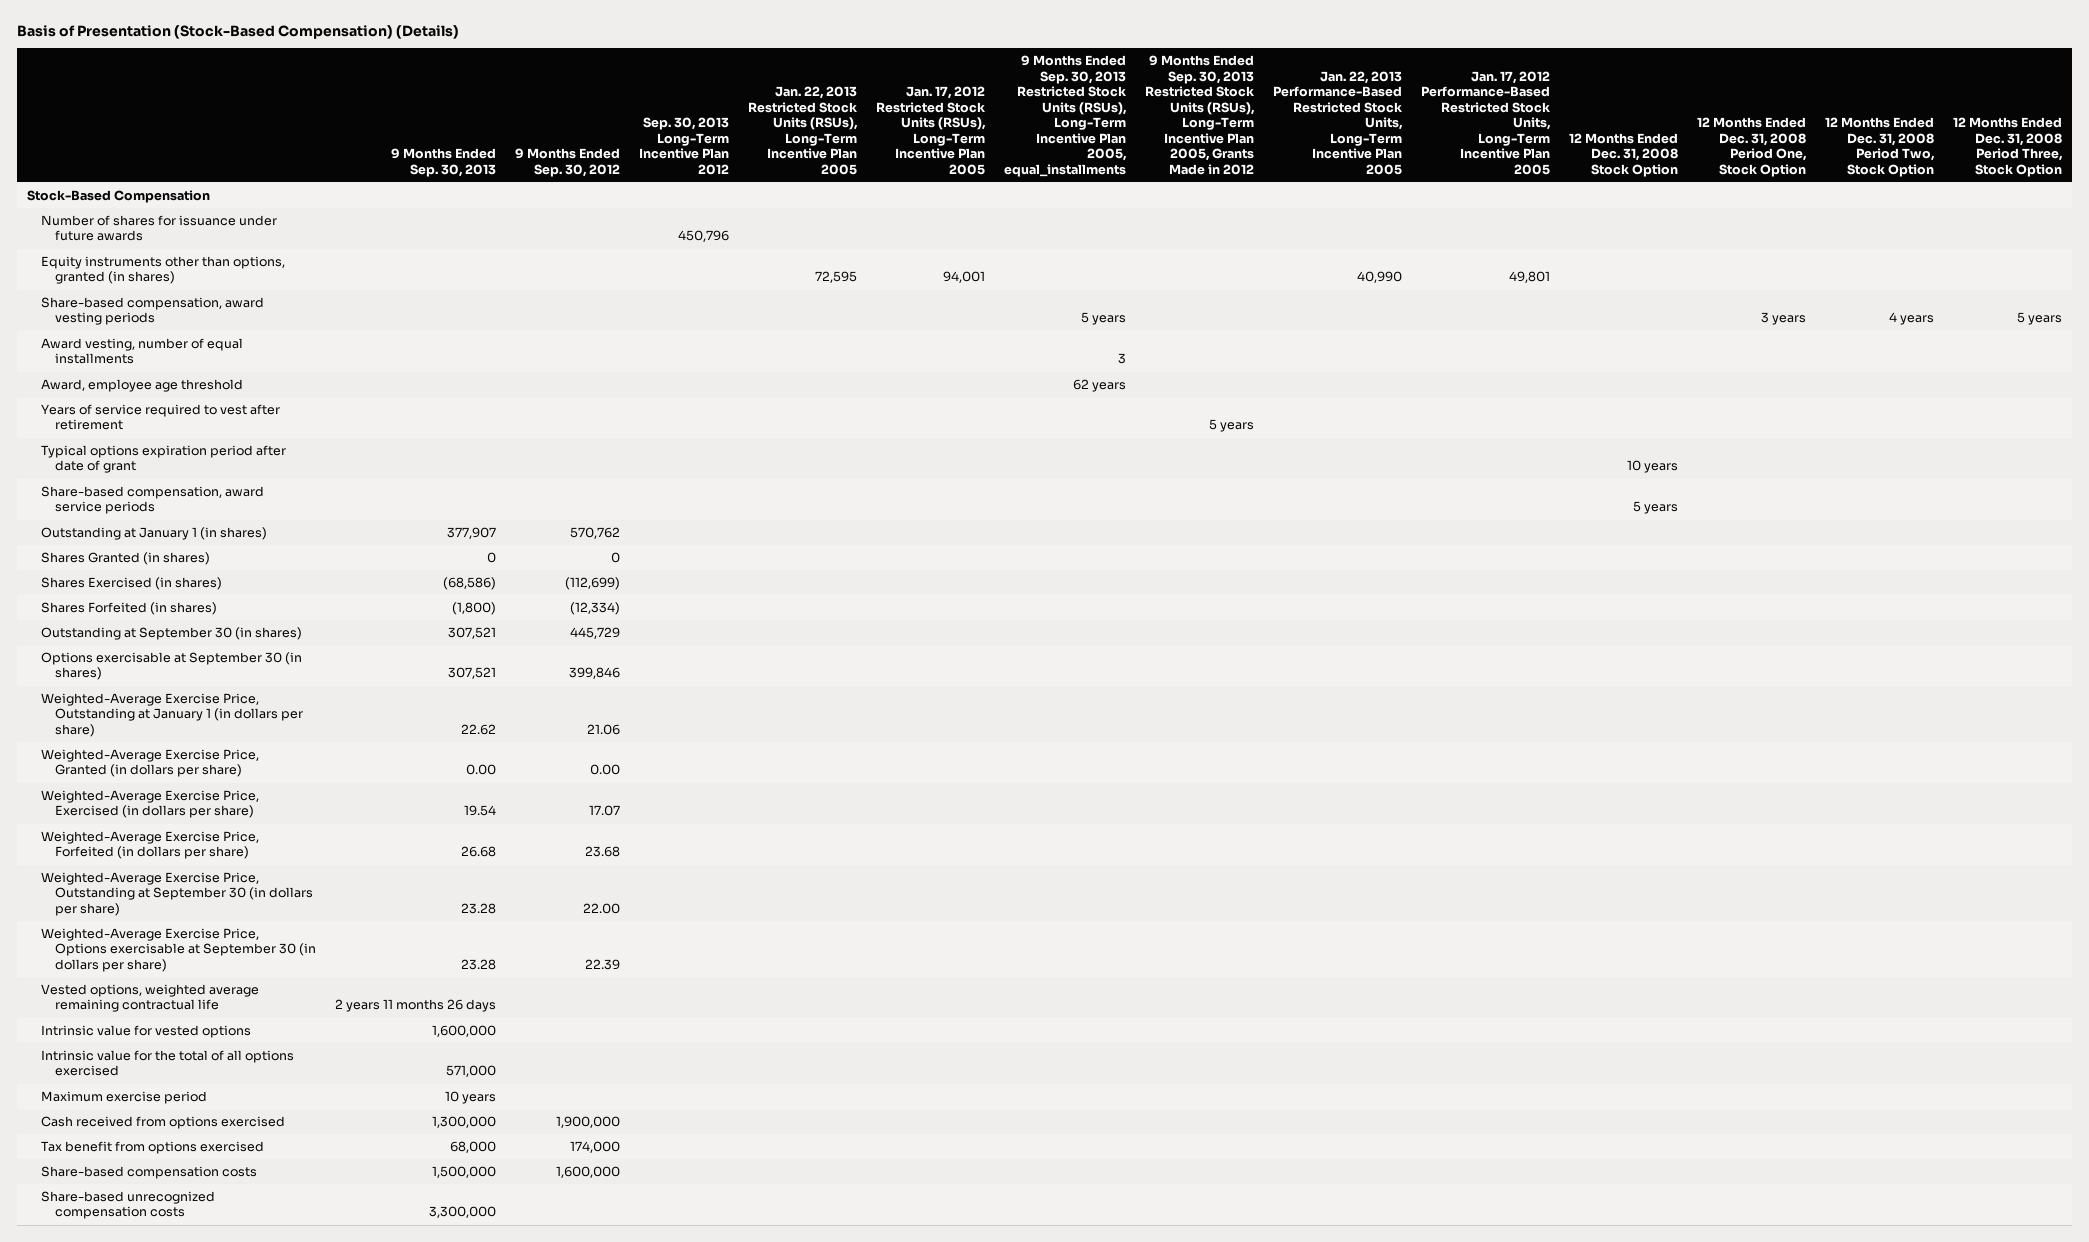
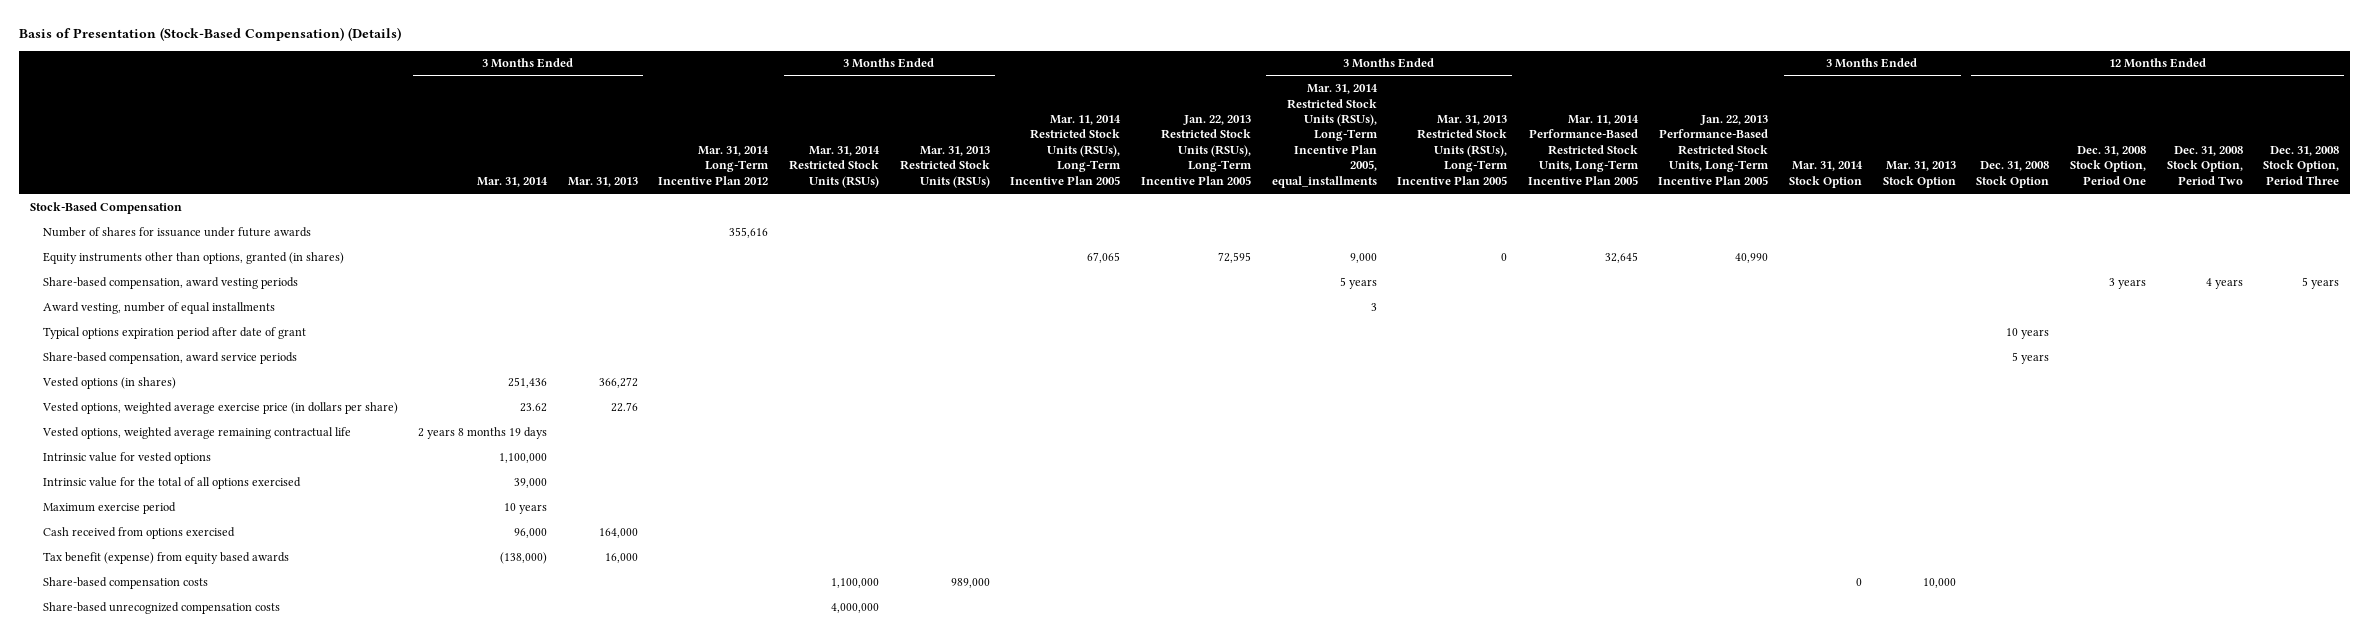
- | 9 Months Ended Sep. 30, 2013 | 9 Months Ended Sep. 30, 2012 | Sep. 30, 2013 Long-Term Incentive Plan 2012 | Jan. 22, 2013 Restricted Stock Units (RSUs), Long-Term Incentive Plan 2005 | Jan. 17, 2012 Restricted Stock Units (RSUs), Long-Term Incentive Plan 2005 | 9 Months Ended Sep. 30, 2013 Restricted Stock Units (RSUs), Long-Term Incentive Plan 2005, equal_installments | 9 Months Ended Sep. 30, 2013 Restricted Stock Units (RSUs), Long-Term Incentive Plan 2005, Grants Made in 2012 | Jan. 22, 2013 Performance-Based Restricted Stock Units, Long-Term Incentive Plan 2005 | Jan. 17, 2012 Performance-Based Restricted Stock Units, Long-Term Incentive Plan 2005 | 12 Months Ended Dec. 31, 2008 Stock Option | 12 Months Ended Dec. 31, 2008 Period One, Stock Option | 12 Months Ended Dec. 31, 2008 Period Two, Stock Option | 12 Months Ended Dec. 31, 2008 Period Three, Stock Option
+ | 3 Months Ended Mar. 31, 2014 | 3 Months Ended Mar. 31, 2013 | Mar. 31, 2014 Long-Term Incentive Plan 2012 | 3 Months Ended Mar. 31, 2014 Restricted Stock Units (RSUs) | 3 Months Ended Mar. 31, 2013 Restricted Stock Units (RSUs) | Mar. 11, 2014 Restricted Stock Units (RSUs), Long-Term Incentive Plan 2005 | Jan. 22, 2013 Restricted Stock Units (RSUs), Long-Term Incentive Plan 2005 | 3 Months Ended Mar. 31, 2014 Restricted Stock Units (RSUs), Long-Term Incentive Plan 2005, equal_installments | 3 Months Ended Mar. 31, 2013 Restricted Stock Units (RSUs), Long-Term Incentive Plan 2005 | Mar. 11, 2014 Performance-Based Restricted Stock Units, Long-Term Incentive Plan 2005 | Jan. 22, 2013 Performance-Based Restricted Stock Units, Long-Term Incentive Plan 2005 | 3 Months Ended Mar. 31, 2014 Stock Option | 3 Months Ended Mar. 31, 2013 Stock Option | 12 Months Ended Dec. 31, 2008 Stock Option | 12 Months Ended Dec. 31, 2008 Stock Option, Period One | 12 Months Ended Dec. 31, 2008 Stock Option, Period Two | 12 Months Ended Dec. 31, 2008 Stock Option, Period Three
- Award, employee age threshold | | | | | | 62 years | | | | | | |
- Years of service required to vest after retirement | | | | | | | 5 years | | | | | |
- Outstanding at January 1 (in shares) | 377,907 | 570,762 | | | | | | | | | | |
- Shares Granted (in shares) | 0 | 0 | | | | | | | | | | |
- Shares Exercised (in shares) | (68,586) | (112,699) | | | | | | | | | | |
- Shares Forfeited (in shares) | (1,800) | (12,334) | | | | | | | | | | |
- Outstanding at September 30 (in shares) | 307,521 | 445,729 | | | | | | | | | | |
- Options exercisable at September 30 (in shares) | 307,521 | 399,846 | | | | | | | | | | |
- Weighted-Average Exercise Price, Outstanding at January 1 (in dollars per share) | 22.62 | 21.06 | | | | | | | | | | |
- Weighted-Average Exercise Price, Granted (in dollars per share) | 0.00 | 0.00 | | | | | | | | | | |
- Weighted-Average Exercise Price, Exercised (in dollars per share) | 19.54 | 17.07 | | | | | | | | | | |
- Weighted-Average Exercise Price, Forfeited (in dollars per share) | 26.68 | 23.68 | | | | | | | | | | |
- Weighted-Average Exercise Price, Outstanding at September 30 (in dollars per share) | 23.28 | 22.00 | | | | | | | | | | |
- Weighted-Average Exercise Price, Options exercisable at September 30 (in dollars per share) | 23.28 | 22.39 | | | | | | | | | | |
+ Vested options (in shares) | 251,436 | 366,272 | | | | | | | | | | | | | | |
+ Vested options, weighted average exercise price (in dollars per share) | 23.62 | 22.76 | | | | | | | | | | | | | | |
- Tax benefit from options exercised | 68,000 | 174,000 | | | | | | | | | | |
+ Tax benefit (expense) from equity based awards | (138,000) | 16,000 | | | | | | | | | | | | | | |

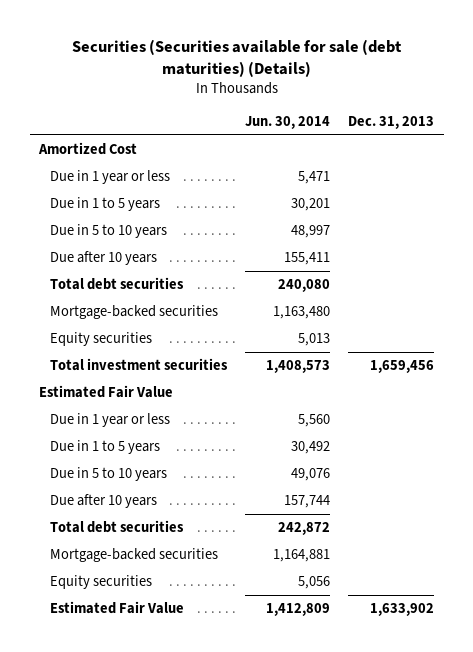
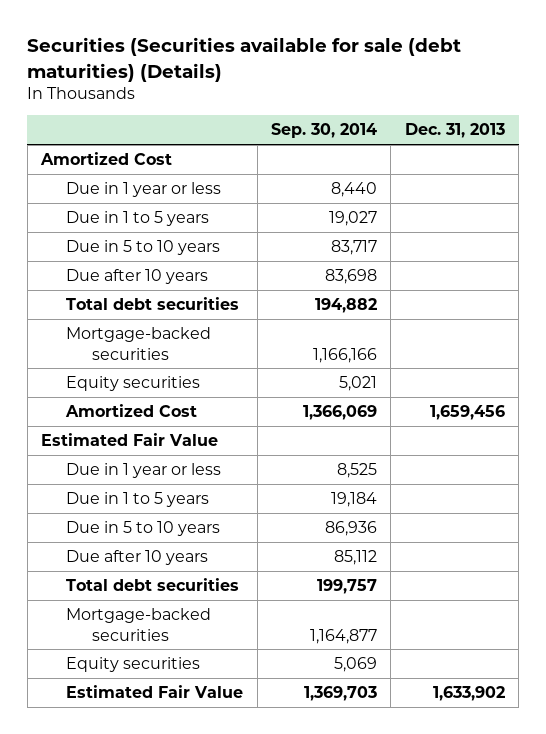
- | Jun. 30, 2014 | Dec. 31, 2013
+ | Sep. 30, 2014 | Dec. 31, 2013
- Total investment securities | 1,408,573 | 1,659,456
+ Amortized Cost | 1,366,069 | 1,659,456

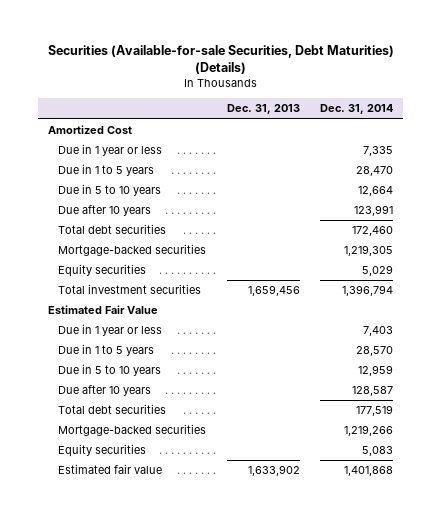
- Securities (Securities available for sale (debt maturities) (Details)
+ Securities (Available-for-sale Securities, Debt Maturities) (Details)
- | Sep. 30, 2014 | Dec. 31, 2013
+ | Dec. 31, 2013 | Dec. 31, 2014
- Amortized Cost | 1,366,069 | 1,659,456
+ Total investment securities | 1,659,456 | 1,396,794
- Estimated Fair Value | 1,369,703 | 1,633,902
+ Estimated fair value | 1,633,902 | 1,401,868

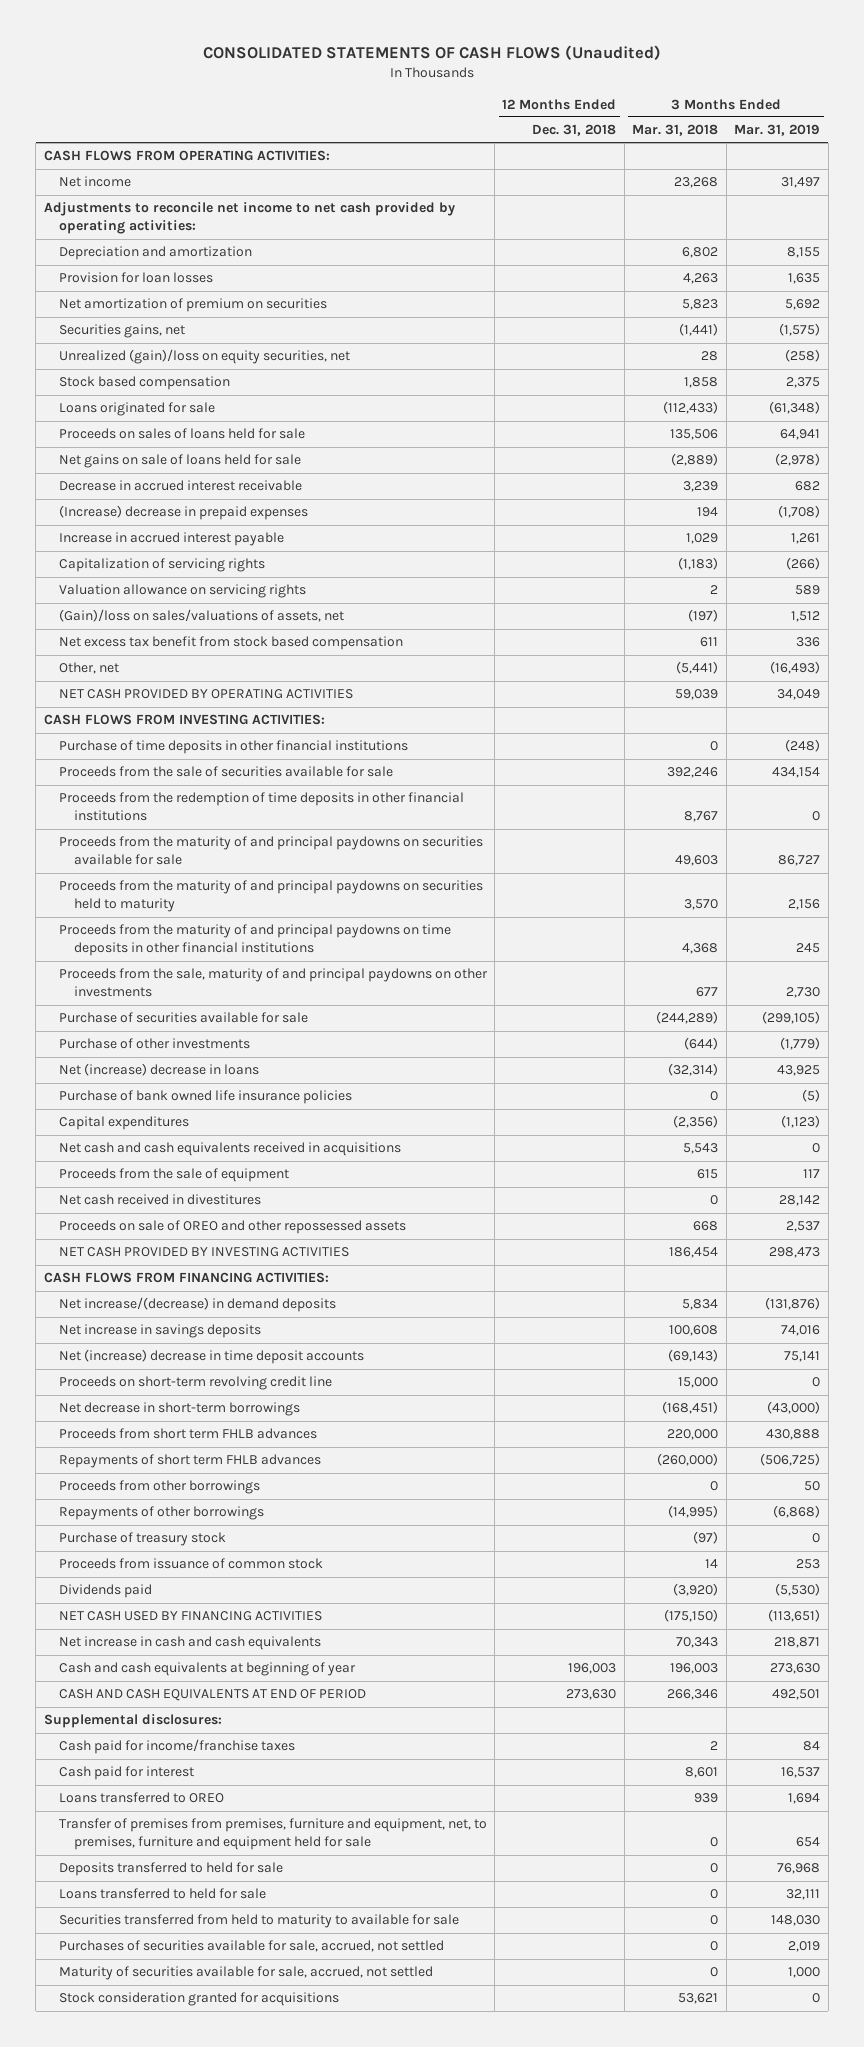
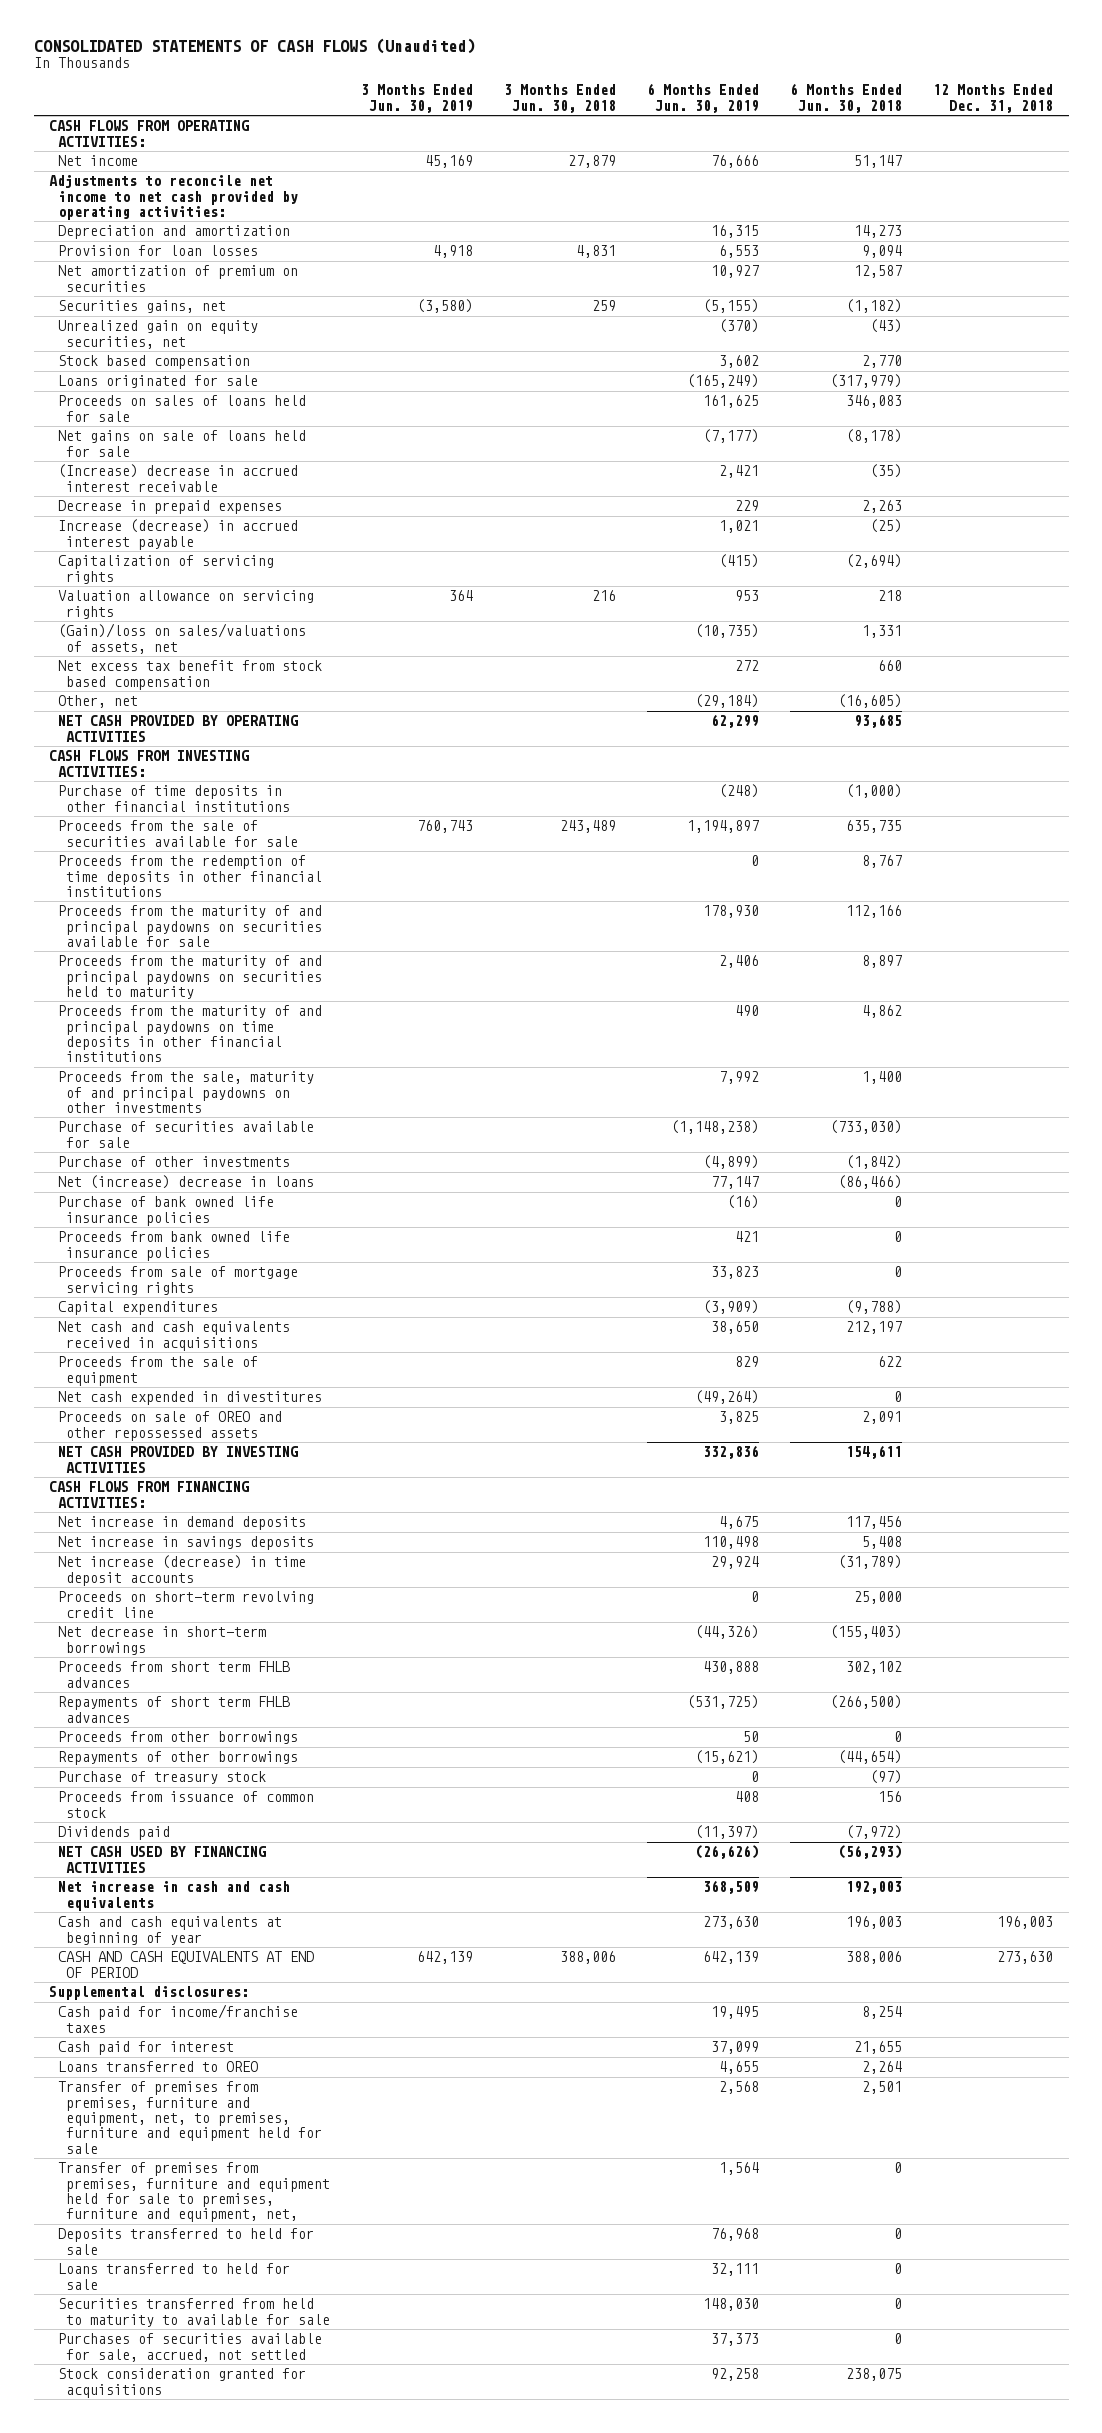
- | 12 Months Ended Dec. 31, 2018 | 3 Months Ended Mar. 31, 2018 | 3 Months Ended Mar. 31, 2019
+ | 3 Months Ended Jun. 30, 2019 | 3 Months Ended Jun. 30, 2018 | 6 Months Ended Jun. 30, 2019 | 6 Months Ended Jun. 30, 2018 | 12 Months Ended Dec. 31, 2018
- Unrealized (gain)/loss on equity securities, net | | 28 | (258)
+ Unrealized gain on equity securities, net | | | (370) | (43) |
- Decrease in accrued interest receivable | | 3,239 | 682
- (Increase) decrease in prepaid expenses | | 194 | (1,708)
- Increase in accrued interest payable | | 1,029 | 1,261
+ (Increase) decrease in accrued interest receivable | | | 2,421 | (35) |
+ Decrease in prepaid expenses | | | 229 | 2,263 |
+ Increase (decrease) in accrued interest payable | | | 1,021 | (25) |
+ Proceeds from bank owned life insurance policies | | | 421 | 0 |
+ Proceeds from sale of mortgage servicing rights | | | 33,823 | 0 |
- Net cash received in divestitures | | 0 | 28,142
+ Net cash expended in divestitures | | | (49,264) | 0 |
- Net increase/(decrease) in demand deposits | | 5,834 | (131,876)
+ Net increase in demand deposits | | | 4,675 | 117,456 |
- Net (increase) decrease in time deposit accounts | | (69,143) | 75,141
+ Net increase (decrease) in time deposit accounts | | | 29,924 | (31,789) |
+ Transfer of premises from premises, furniture and equipment held for sale to premises, furniture and equipment, net, | | | 1,564 | 0 |
- Maturity of securities available for sale, accrued, not settled | | 0 | 1,000

